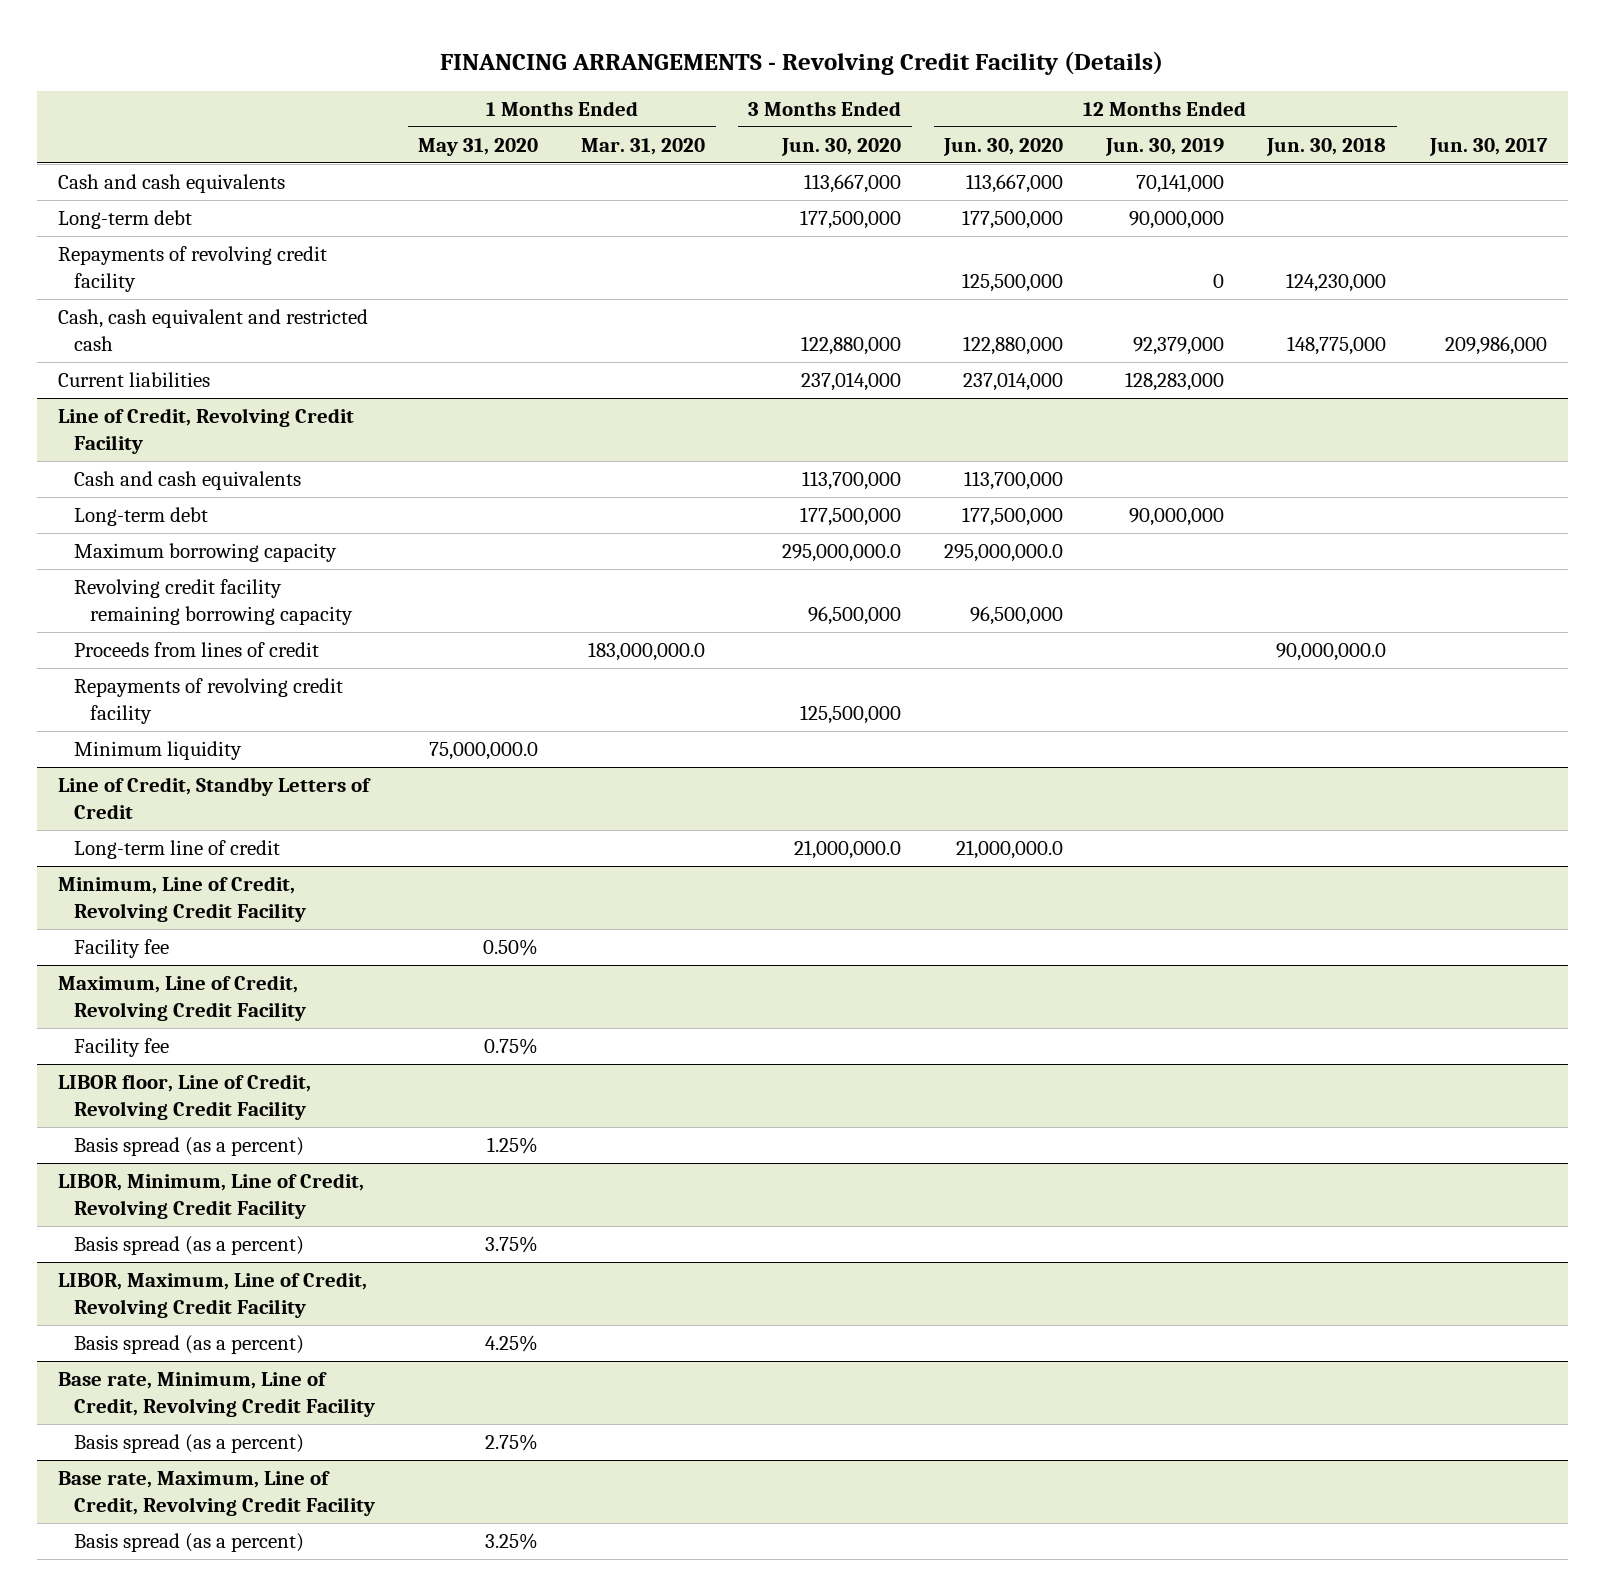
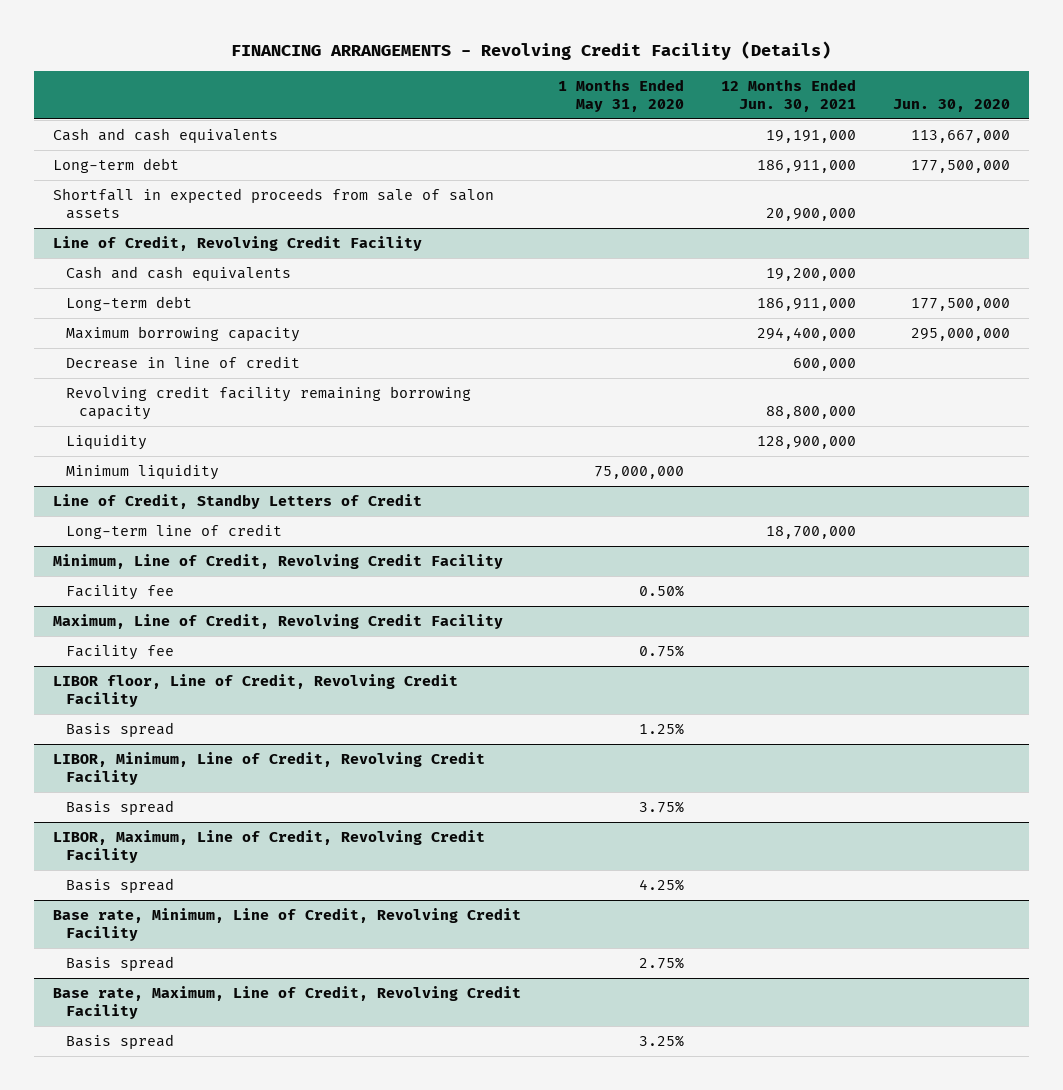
- | 1 Months Ended May 31, 2020 | 1 Months Ended Mar. 31, 2020 | 3 Months Ended Jun. 30, 2020 | 12 Months Ended Jun. 30, 2020 | 12 Months Ended Jun. 30, 2019 | 12 Months Ended Jun. 30, 2018 | Jun. 30, 2017
+ | 1 Months Ended May 31, 2020 | 12 Months Ended Jun. 30, 2021 | Jun. 30, 2020
- Repayments of revolving credit facility | | | | 125,500,000 | 0 | 124,230,000 |
- Cash, cash equivalent and restricted cash | | | 122,880,000 | 122,880,000 | 92,379,000 | 148,775,000 | 209,986,000
- Current liabilities | | | 237,014,000 | 237,014,000 | 128,283,000 | |
+ Shortfall in expected proceeds from sale of salon assets | | 20,900,000 |
@ Line of Credit, Revolving Credit Facility
+ Decrease in line of credit | | 600,000 |
- Proceeds from lines of credit | | 183,000,000.0 | | | | 90,000,000.0 |
- Repayments of revolving credit facility | | | 125,500,000 | | | |
- Minimum liquidity | 75,000,000.0 | | | | | |
+ Liquidity | | 128,900,000 |
+ Minimum liquidity | 75,000,000 | |
@ LIBOR floor, Line of Credit, Revolving Credit Facility
- Basis spread (as a percent) | 1.25% | | | | | |
+ Basis spread | 1.25% | |
@ LIBOR, Minimum, Line of Credit, Revolving Credit Facility
- Basis spread (as a percent) | 3.75% | | | | | |
+ Basis spread | 3.75% | |
@ LIBOR, Maximum, Line of Credit, Revolving Credit Facility
- Basis spread (as a percent) | 4.25% | | | | | |
+ Basis spread | 4.25% | |
@ Base rate, Minimum, Line of Credit, Revolving Credit Facility
- Basis spread (as a percent) | 2.75% | | | | | |
+ Basis spread | 2.75% | |
@ Base rate, Maximum, Line of Credit, Revolving Credit Facility
- Basis spread (as a percent) | 3.25% | | | | | |
+ Basis spread | 3.25% | |

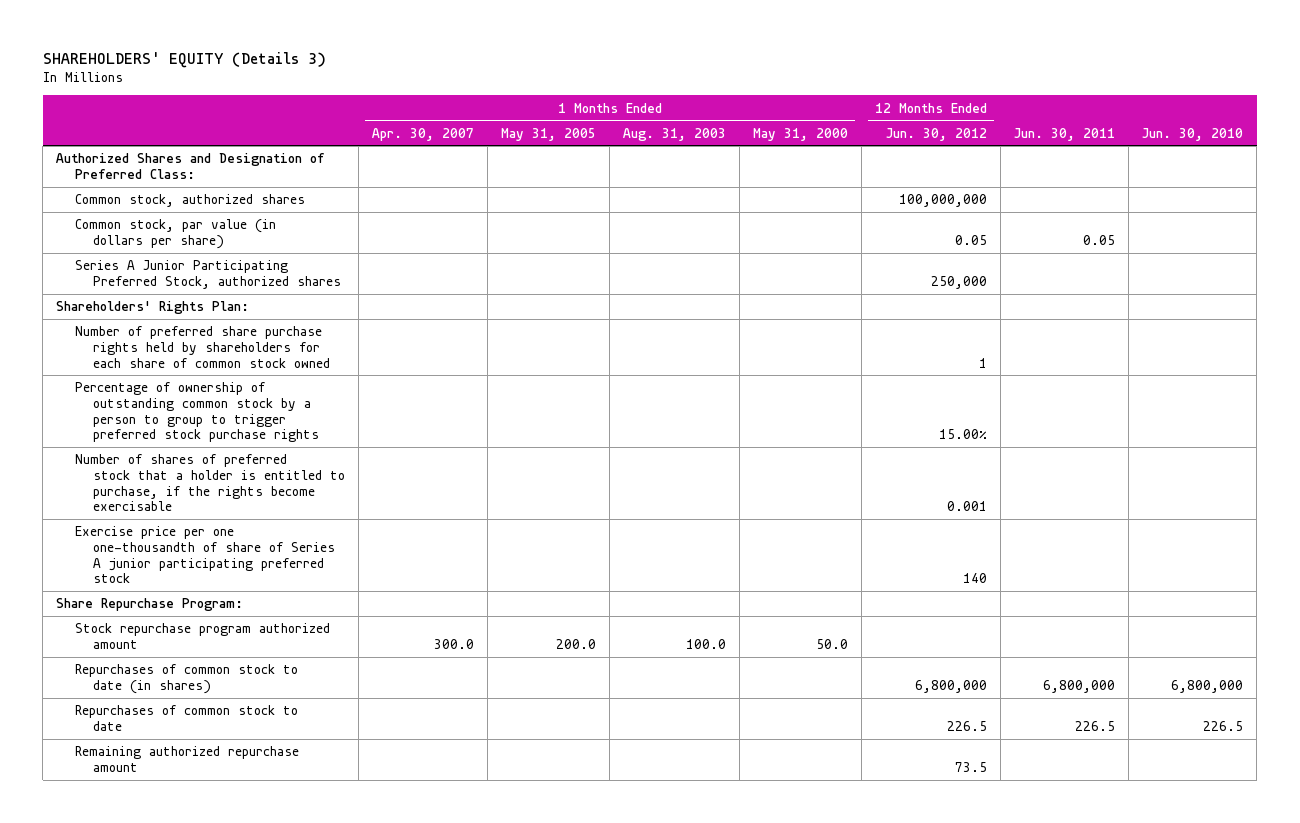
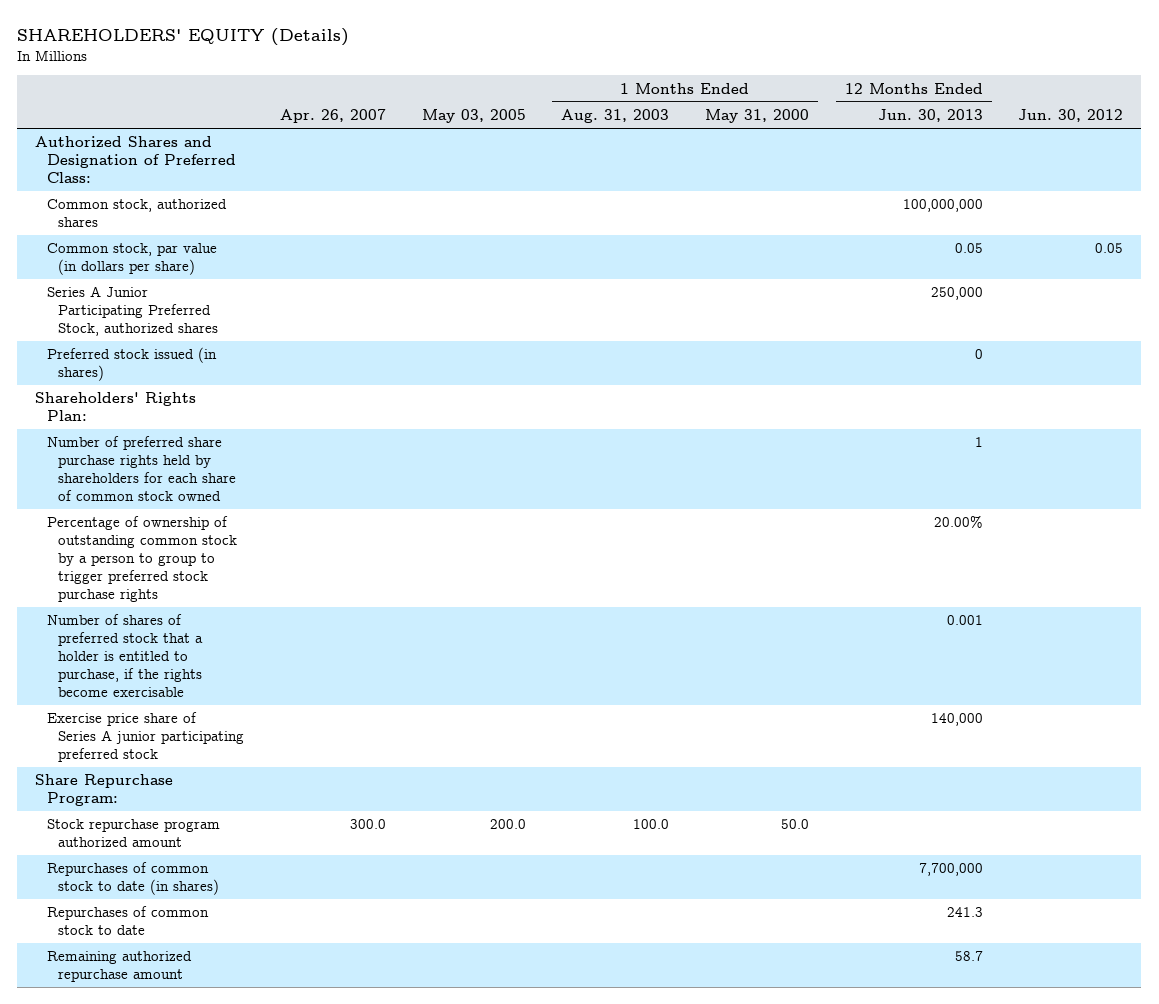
- SHAREHOLDERS' EQUITY (Details 3)
+ SHAREHOLDERS' EQUITY (Details)
- | 1 Months Ended Apr. 30, 2007 | 1 Months Ended May 31, 2005 | 1 Months Ended Aug. 31, 2003 | 1 Months Ended May 31, 2000 | 12 Months Ended Jun. 30, 2012 | Jun. 30, 2011 | Jun. 30, 2010
+ | Apr. 26, 2007 | May 03, 2005 | 1 Months Ended Aug. 31, 2003 | 1 Months Ended May 31, 2000 | 12 Months Ended Jun. 30, 2013 | Jun. 30, 2012
+ Preferred stock issued (in shares) | | | | | 0 |
- Exercise price per one one-thousandth of share of Series A junior participating preferred stock | | | | | 140 | |
+ Exercise price share of Series A junior participating preferred stock | | | | | 140,000 |

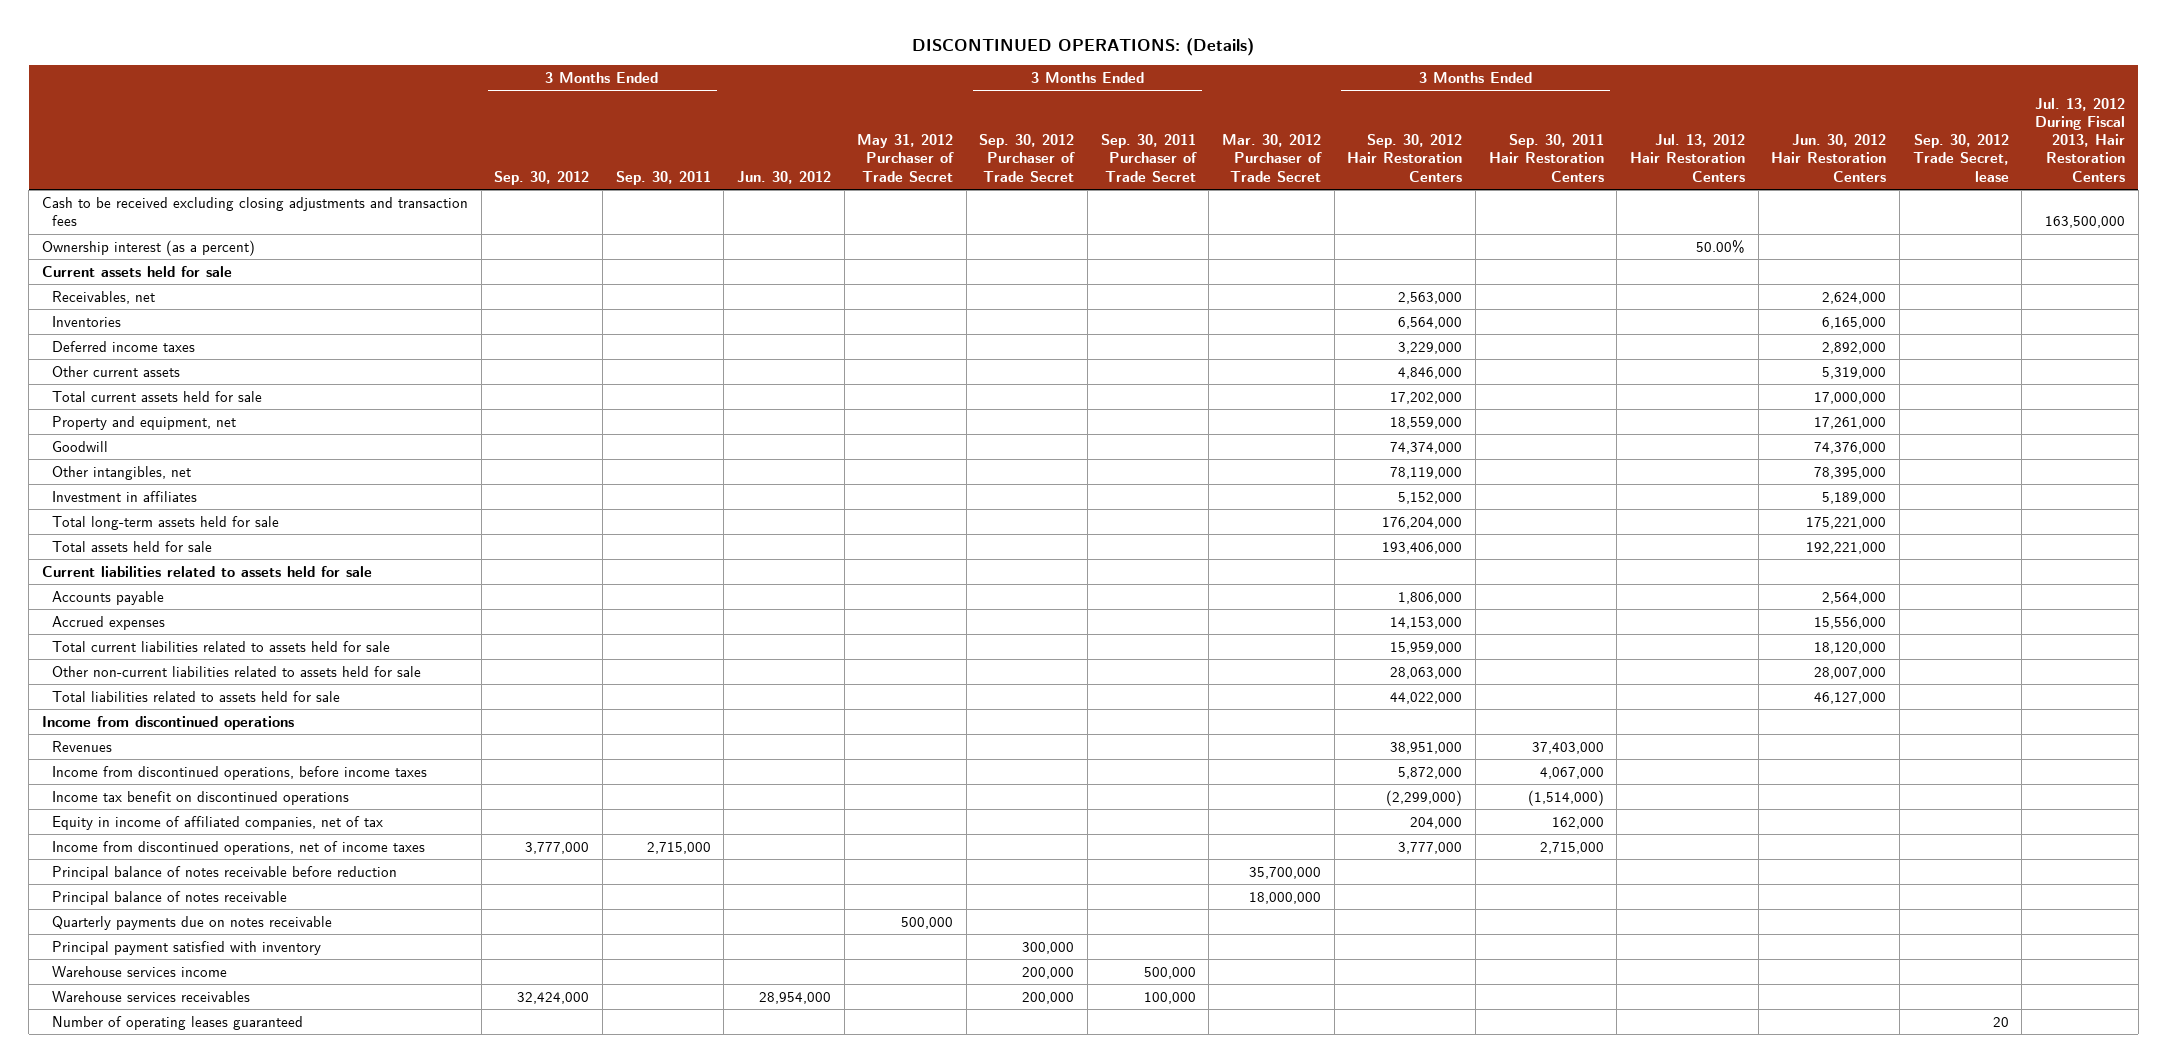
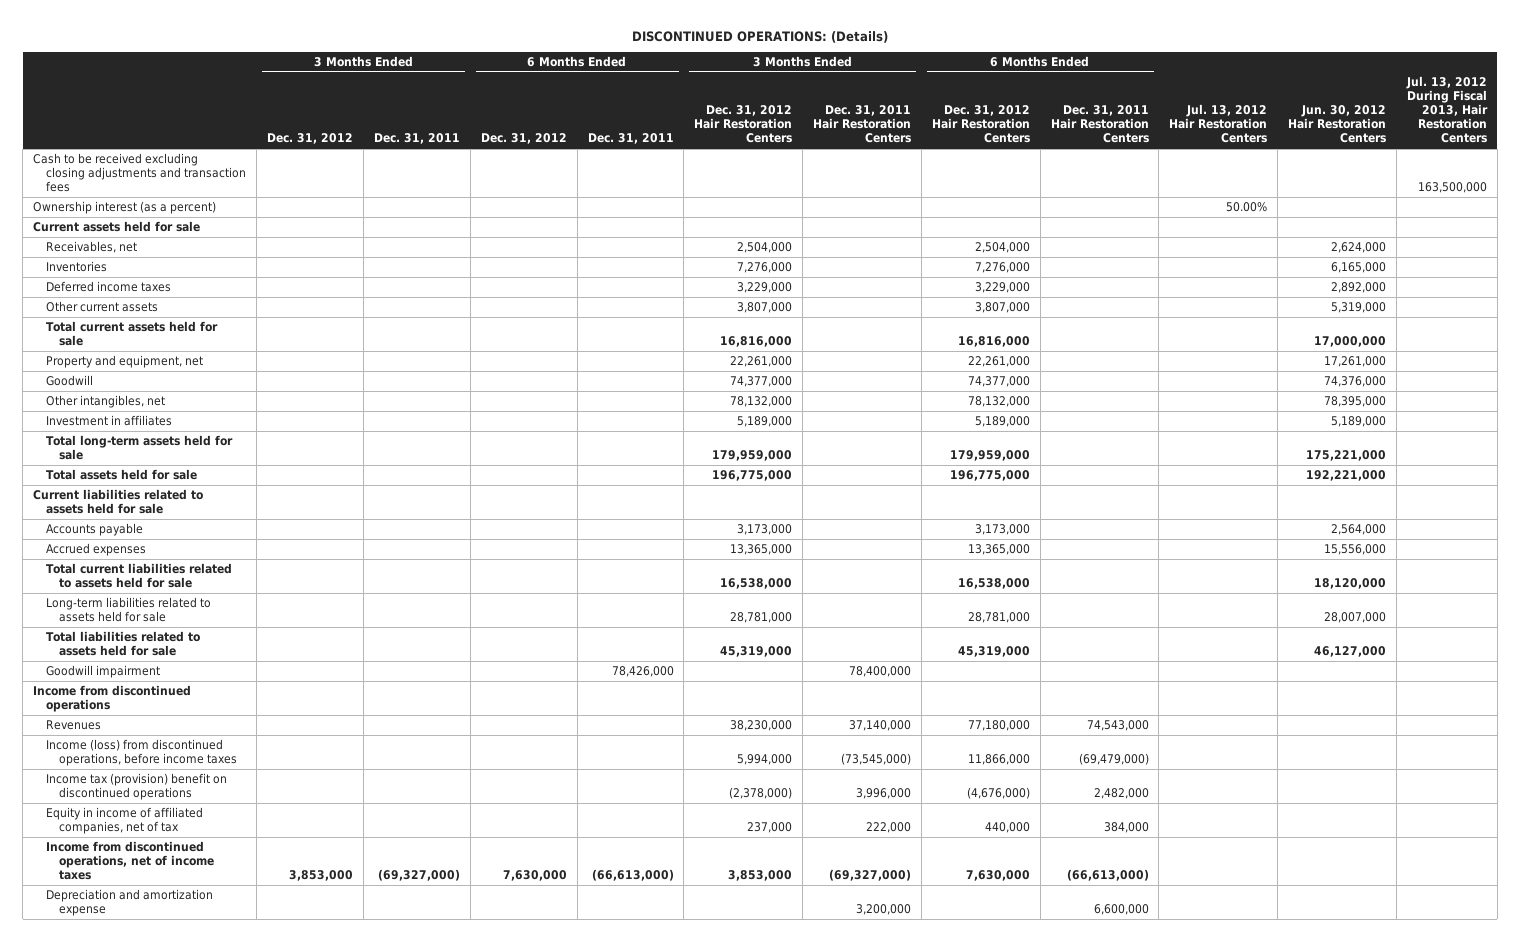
- | 3 Months Ended Sep. 30, 2012 | 3 Months Ended Sep. 30, 2011 | Jun. 30, 2012 | May 31, 2012 Purchaser of Trade Secret | 3 Months Ended Sep. 30, 2012 Purchaser of Trade Secret | 3 Months Ended Sep. 30, 2011 Purchaser of Trade Secret | Mar. 30, 2012 Purchaser of Trade Secret | 3 Months Ended Sep. 30, 2012 Hair Restoration Centers | 3 Months Ended Sep. 30, 2011 Hair Restoration Centers | Jul. 13, 2012 Hair Restoration Centers | Jun. 30, 2012 Hair Restoration Centers | Sep. 30, 2012 Trade Secret, lease | Jul. 13, 2012 During Fiscal 2013, Hair Restoration Centers
+ | 3 Months Ended Dec. 31, 2012 | 3 Months Ended Dec. 31, 2011 | 6 Months Ended Dec. 31, 2012 | 6 Months Ended Dec. 31, 2011 | 3 Months Ended Dec. 31, 2012 Hair Restoration Centers | 3 Months Ended Dec. 31, 2011 Hair Restoration Centers | 6 Months Ended Dec. 31, 2012 Hair Restoration Centers | 6 Months Ended Dec. 31, 2011 Hair Restoration Centers | Jul. 13, 2012 Hair Restoration Centers | Jun. 30, 2012 Hair Restoration Centers | Jul. 13, 2012 During Fiscal 2013, Hair Restoration Centers
- Other non-current liabilities related to assets held for sale | | | | | | | | 28,063,000 | | | 28,007,000 | |
+ Long-term liabilities related to assets held for sale | | | | | 28,781,000 | | 28,781,000 | | | 28,007,000 |
+ Goodwill impairment | | | | 78,426,000 | | 78,400,000 | | | | |
- Income from discontinued operations, before income taxes | | | | | | | | 5,872,000 | 4,067,000 | | | |
- Income tax benefit on discontinued operations | | | | | | | | (2,299,000) | (1,514,000) | | | |
+ Income (loss) from discontinued operations, before income taxes | | | | | 5,994,000 | (73,545,000) | 11,866,000 | (69,479,000) | | |
+ Income tax (provision) benefit on discontinued operations | | | | | (2,378,000) | 3,996,000 | (4,676,000) | 2,482,000 | | |
- Principal balance of notes receivable before reduction | | | | | | | 35,700,000 | | | | | |
- Principal balance of notes receivable | | | | | | | 18,000,000 | | | | | |
- Quarterly payments due on notes receivable | | | | 500,000 | | | | | | | | |
- Principal payment satisfied with inventory | | | | | 300,000 | | | | | | | |
- Warehouse services income | | | | | 200,000 | 500,000 | | | | | | |
- Warehouse services receivables | 32,424,000 | | 28,954,000 | | 200,000 | 100,000 | | | | | | |
- Number of operating leases guaranteed | | | | | | | | | | | | 20 |
+ Depreciation and amortization expense | | | | | | 3,200,000 | | 6,600,000 | | |

